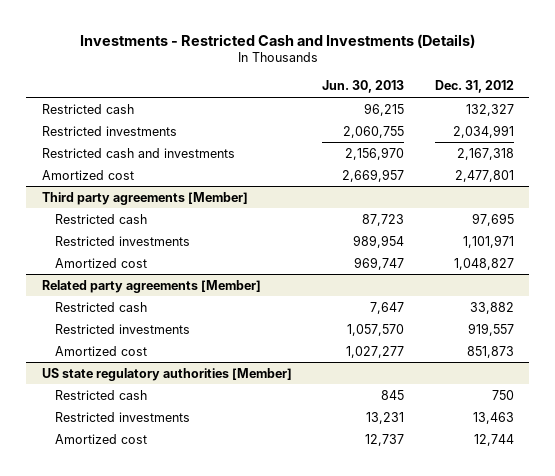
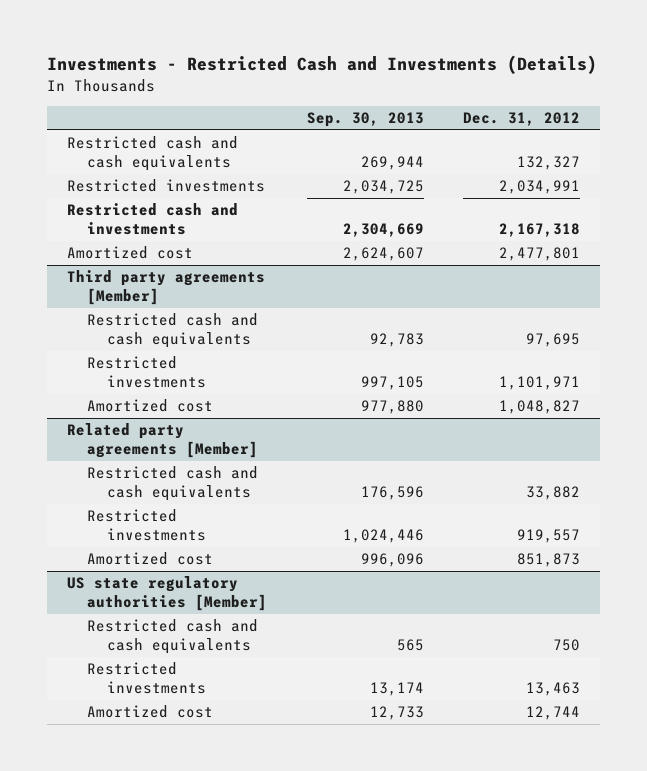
- | Jun. 30, 2013 | Dec. 31, 2012
+ | Sep. 30, 2013 | Dec. 31, 2012
- Restricted cash | 96,215 | 132,327
+ Restricted cash and cash equivalents | 269,944 | 132,327
@ Third party agreements [Member]
- Restricted cash | 87,723 | 97,695
+ Restricted cash and cash equivalents | 92,783 | 97,695
@ Related party agreements [Member]
- Restricted cash | 7,647 | 33,882
+ Restricted cash and cash equivalents | 176,596 | 33,882
@ US state regulatory authorities [Member]
- Restricted cash | 845 | 750
+ Restricted cash and cash equivalents | 565 | 750

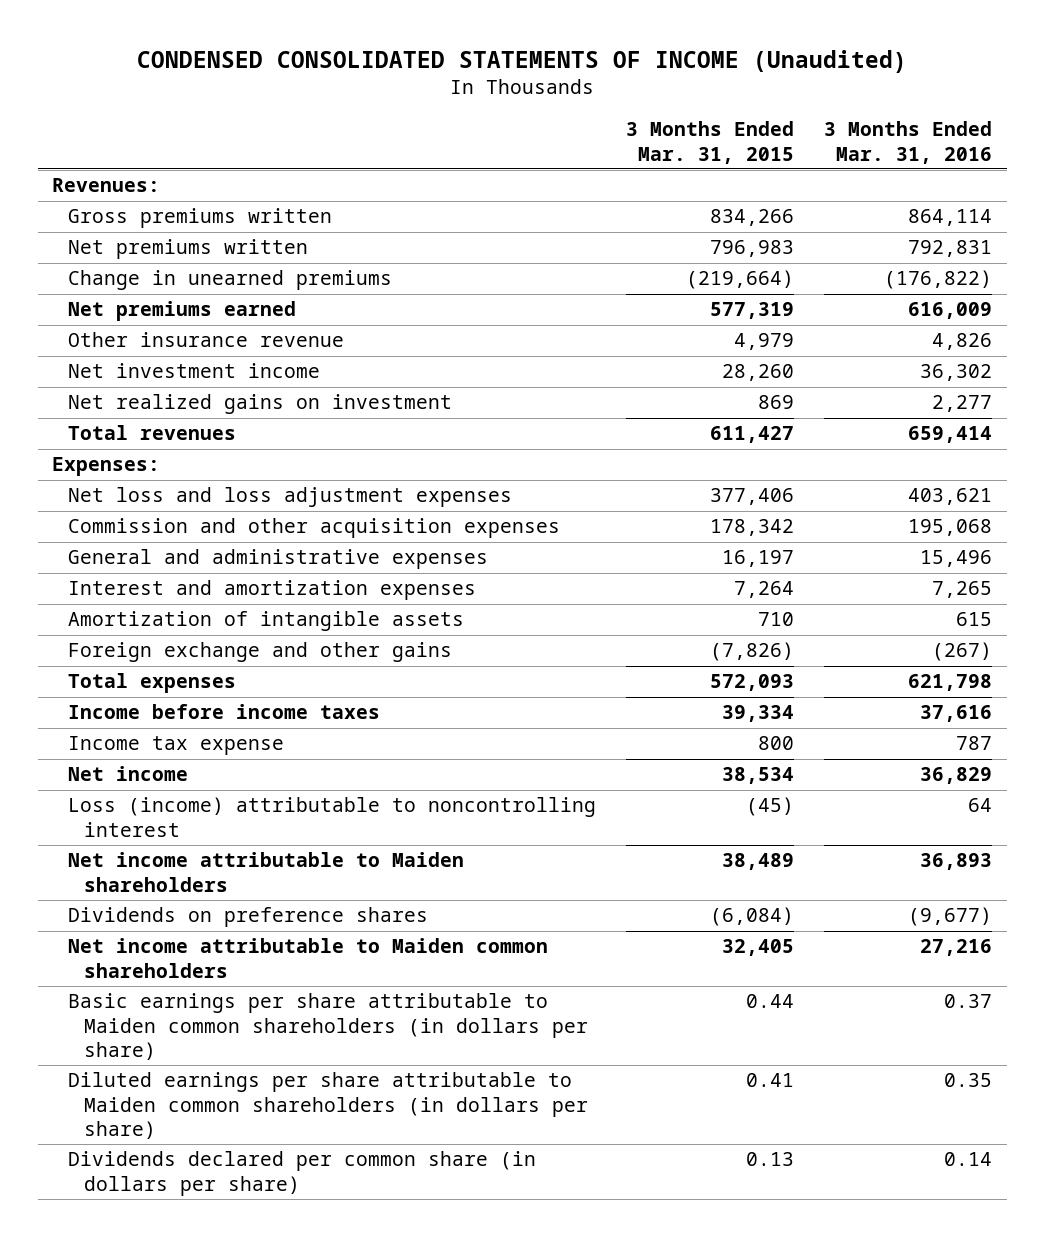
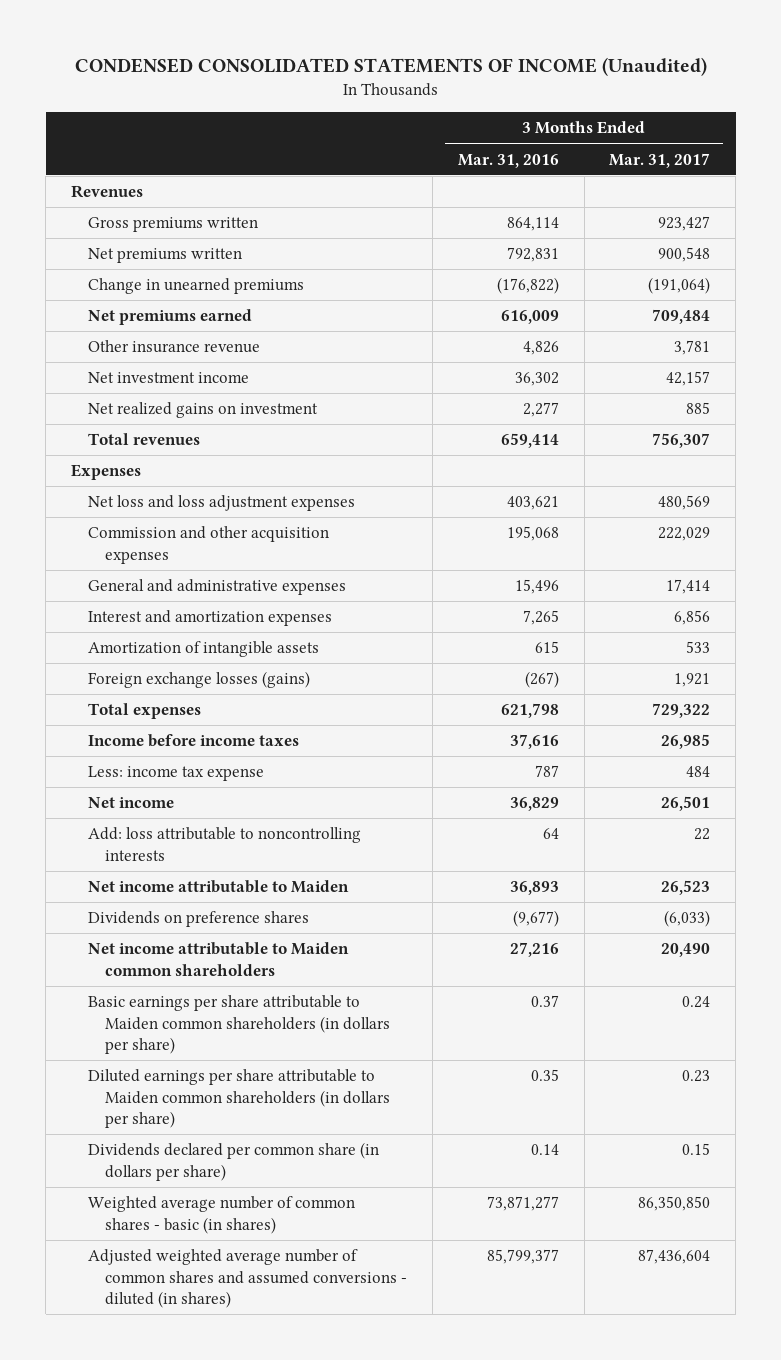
- | 3 Months Ended Mar. 31, 2015 | 3 Months Ended Mar. 31, 2016
+ | 3 Months Ended Mar. 31, 2016 | 3 Months Ended Mar. 31, 2017
- Revenues:
+ Revenues
- Expenses:
+ Expenses
- Foreign exchange and other gains | (7,826) | (267)
+ Foreign exchange losses (gains) | (267) | 1,921
- Income tax expense | 800 | 787
+ Less: income tax expense | 787 | 484
- Loss (income) attributable to noncontrolling interest | (45) | 64
- Net income attributable to Maiden shareholders | 38,489 | 36,893
+ Add: loss attributable to noncontrolling interests | 64 | 22
+ Net income attributable to Maiden | 36,893 | 26,523
+ Weighted average number of common shares - basic (in shares) | 73,871,277 | 86,350,850
+ Adjusted weighted average number of common shares and assumed conversions - diluted (in shares) | 85,799,377 | 87,436,604

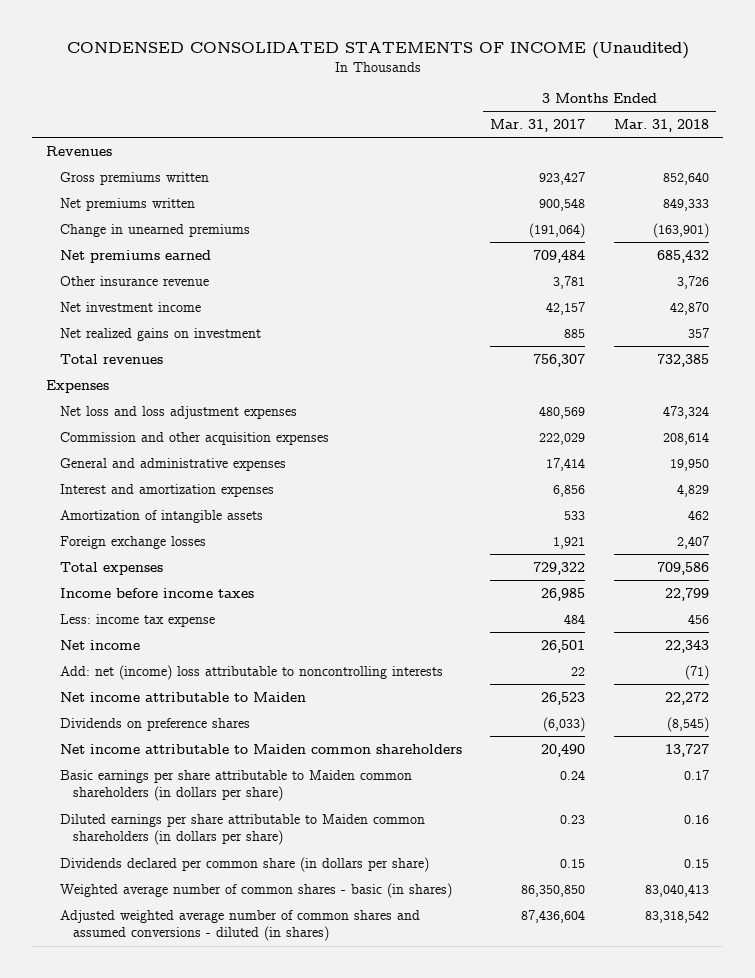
- | 3 Months Ended Mar. 31, 2016 | 3 Months Ended Mar. 31, 2017
+ | 3 Months Ended Mar. 31, 2017 | 3 Months Ended Mar. 31, 2018
- Foreign exchange losses (gains) | (267) | 1,921
+ Foreign exchange losses | 1,921 | 2,407
- Add: loss attributable to noncontrolling interests | 64 | 22
+ Add: net (income) loss attributable to noncontrolling interests | 22 | (71)

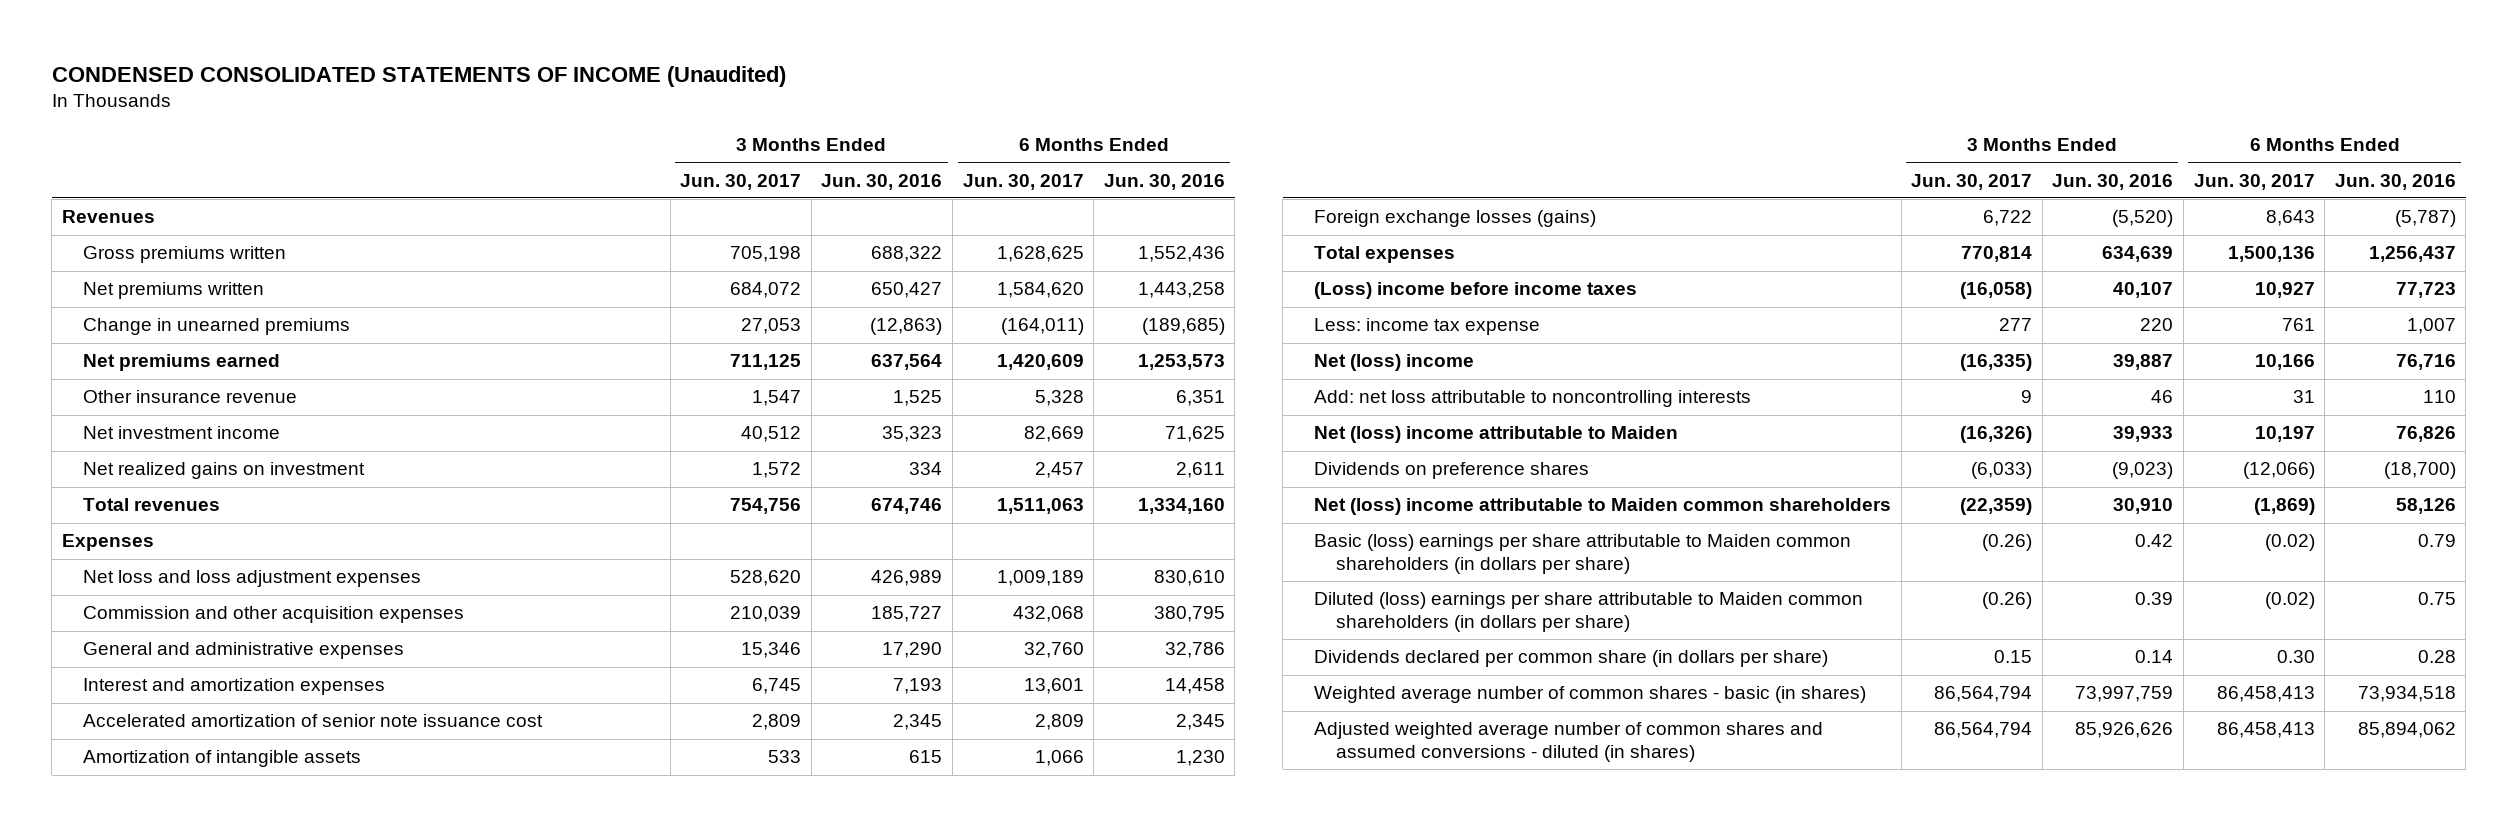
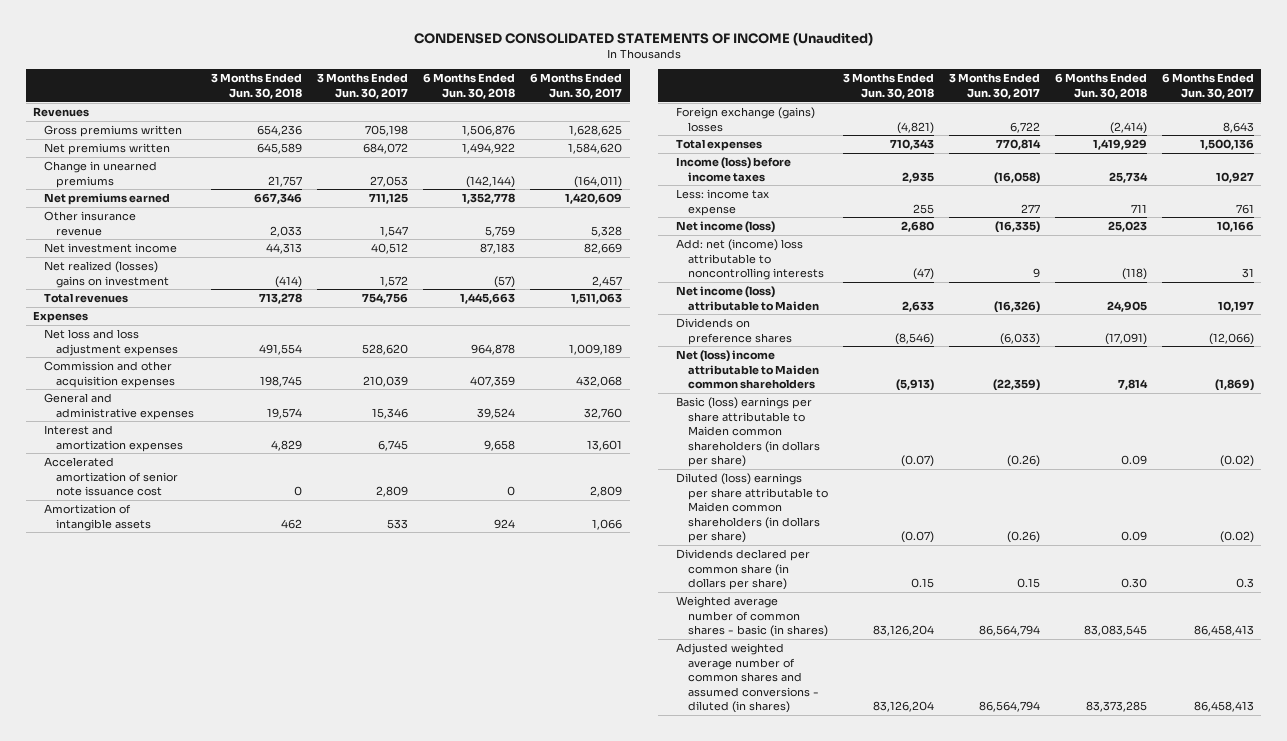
- | 3 Months Ended Jun. 30, 2017 | 3 Months Ended Jun. 30, 2016 | 6 Months Ended Jun. 30, 2017 | 6 Months Ended Jun. 30, 2016
+ | 3 Months Ended Jun. 30, 2018 | 3 Months Ended Jun. 30, 2017 | 6 Months Ended Jun. 30, 2018 | 6 Months Ended Jun. 30, 2017
- Net realized gains on investment | 1,572 | 334 | 2,457 | 2,611
+ Net realized (losses) gains on investment | (414) | 1,572 | (57) | 2,457
- Foreign exchange losses (gains) | 6,722 | (5,520) | 8,643 | (5,787)
+ Foreign exchange (gains) losses | (4,821) | 6,722 | (2,414) | 8,643
- (Loss) income before income taxes | (16,058) | 40,107 | 10,927 | 77,723
+ Income (loss) before income taxes | 2,935 | (16,058) | 25,734 | 10,927
- Net (loss) income | (16,335) | 39,887 | 10,166 | 76,716
- Add: net loss attributable to noncontrolling interests | 9 | 46 | 31 | 110
- Net (loss) income attributable to Maiden | (16,326) | 39,933 | 10,197 | 76,826
+ Net income (loss) | 2,680 | (16,335) | 25,023 | 10,166
+ Add: net (income) loss attributable to noncontrolling interests | (47) | 9 | (118) | 31
+ Net income (loss) attributable to Maiden | 2,633 | (16,326) | 24,905 | 10,197
- Dividends declared per common share (in dollars per share) | 0.15 | 0.14 | 0.30 | 0.28
+ Dividends declared per common share (in dollars per share) | 0.15 | 0.15 | 0.30 | 0.3

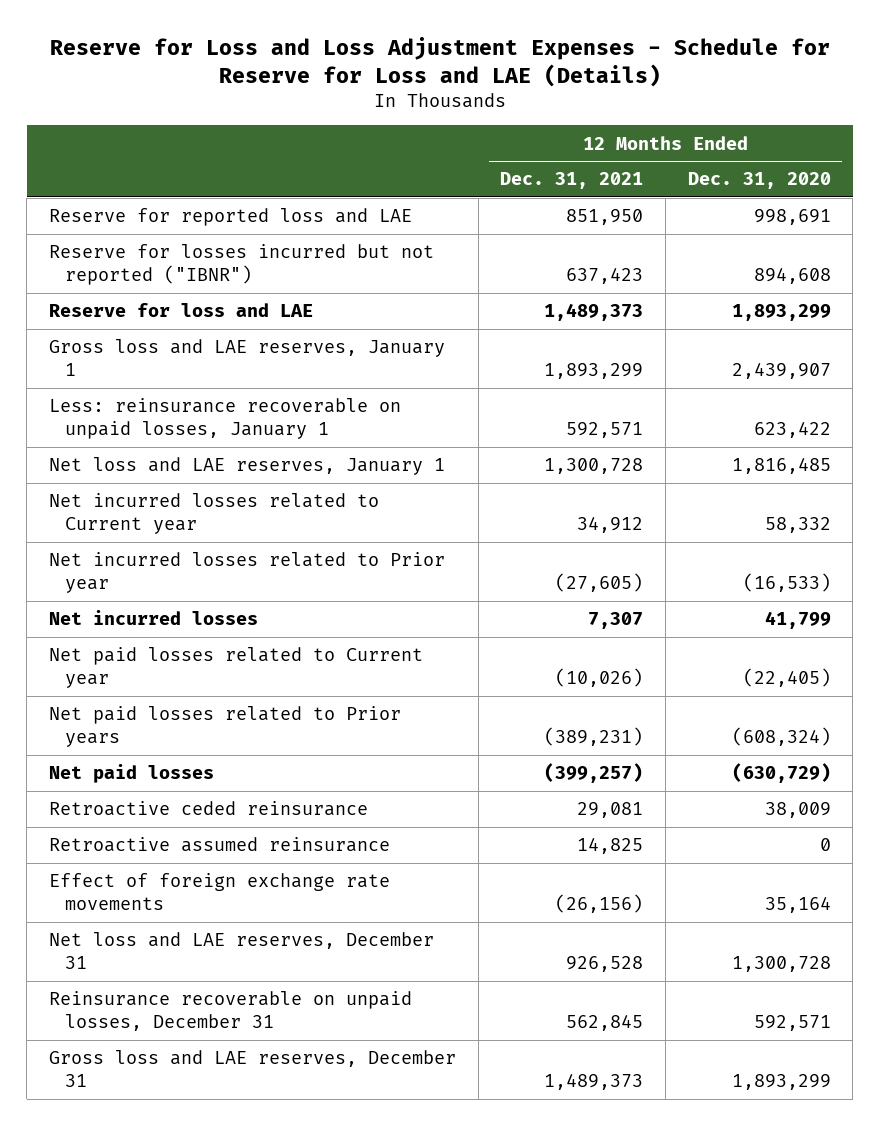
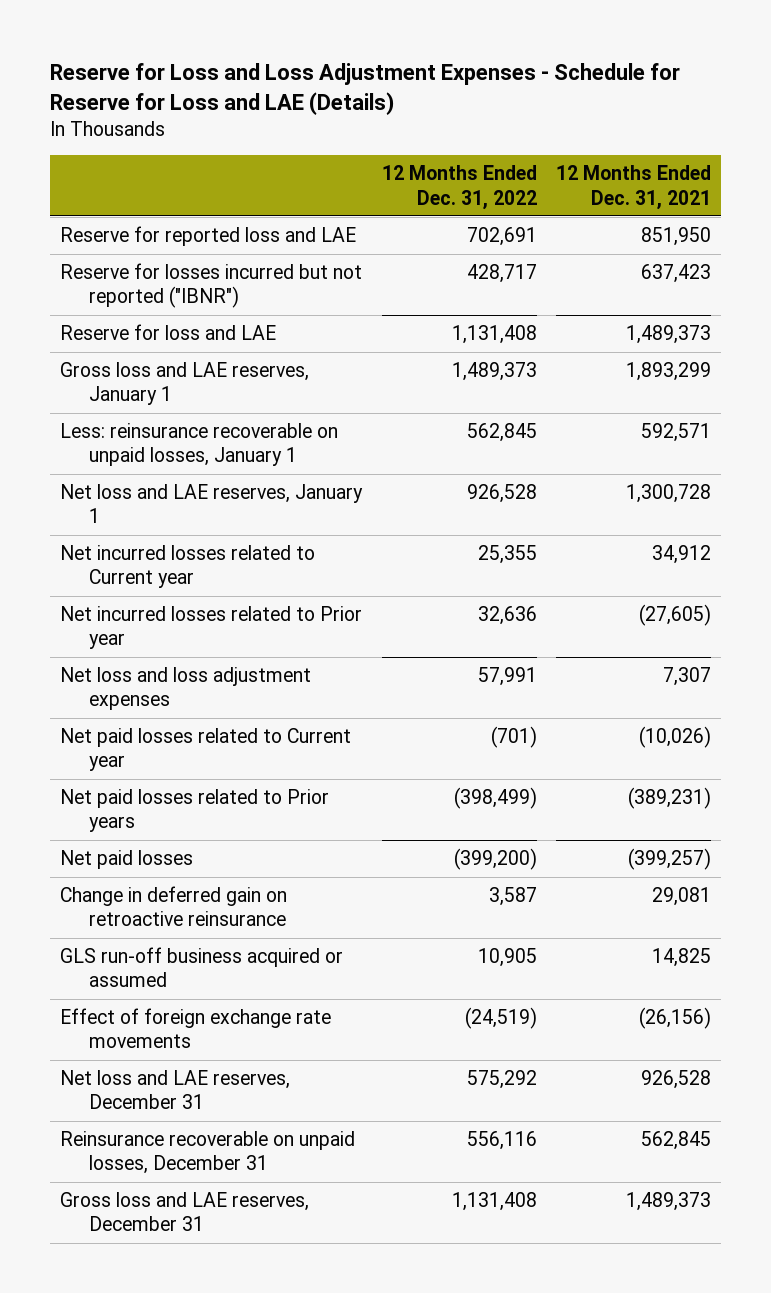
- | 12 Months Ended Dec. 31, 2021 | 12 Months Ended Dec. 31, 2020
+ | 12 Months Ended Dec. 31, 2022 | 12 Months Ended Dec. 31, 2021
- Net incurred losses | 7,307 | 41,799
+ Net loss and loss adjustment expenses | 57,991 | 7,307
- Retroactive ceded reinsurance | 29,081 | 38,009
- Retroactive assumed reinsurance | 14,825 | 0
+ Change in deferred gain on retroactive reinsurance | 3,587 | 29,081
+ GLS run-off business acquired or assumed | 10,905 | 14,825

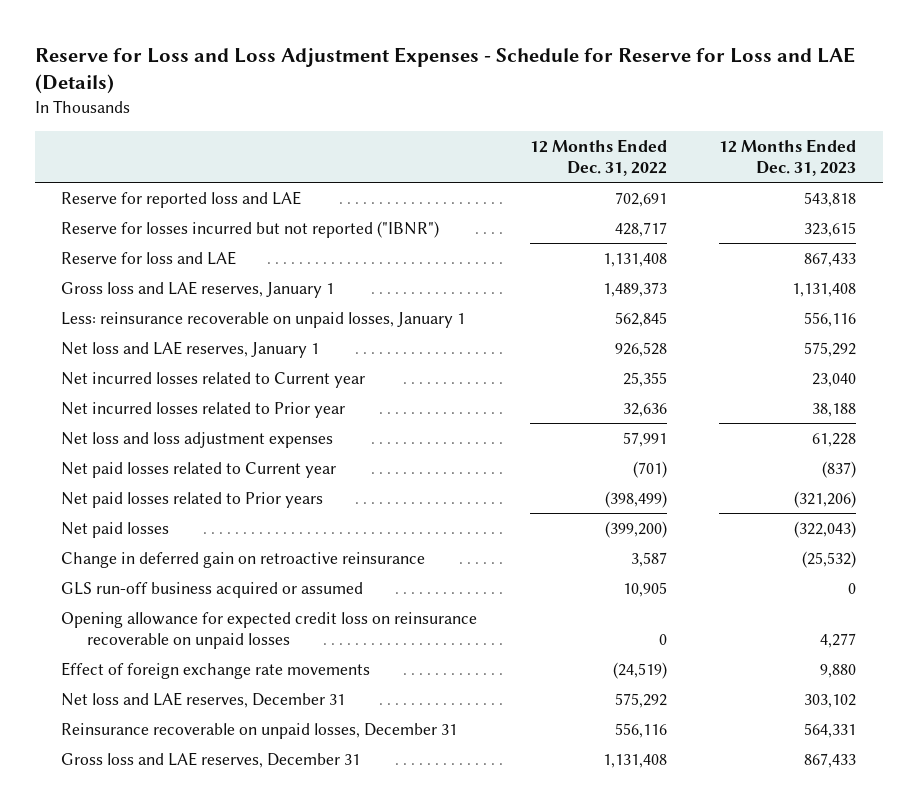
- | 12 Months Ended Dec. 31, 2022 | 12 Months Ended Dec. 31, 2021
+ | 12 Months Ended Dec. 31, 2022 | 12 Months Ended Dec. 31, 2023
+ Opening allowance for expected credit loss on reinsurance recoverable on unpaid losses | 0 | 4,277

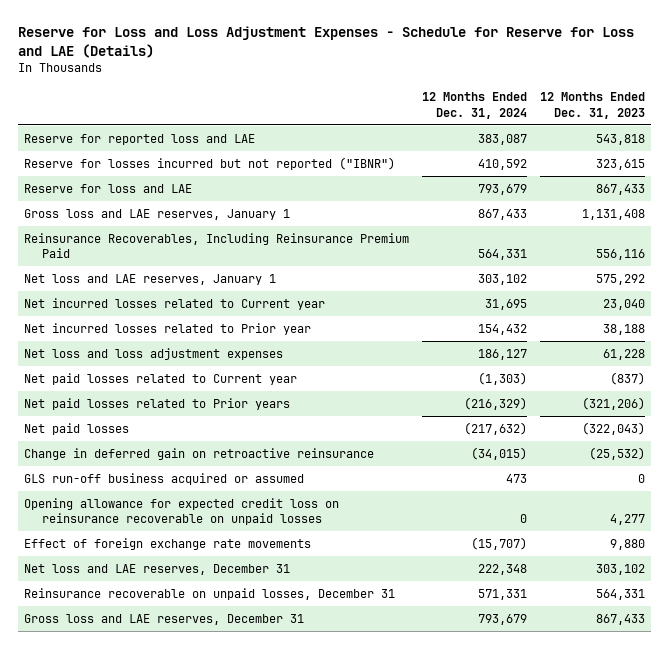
- | 12 Months Ended Dec. 31, 2022 | 12 Months Ended Dec. 31, 2023
+ | 12 Months Ended Dec. 31, 2024 | 12 Months Ended Dec. 31, 2023
- Less: reinsurance recoverable on unpaid losses, January 1 | 562,845 | 556,116
+ Reinsurance Recoverables, Including Reinsurance Premium Paid | 564,331 | 556,116

